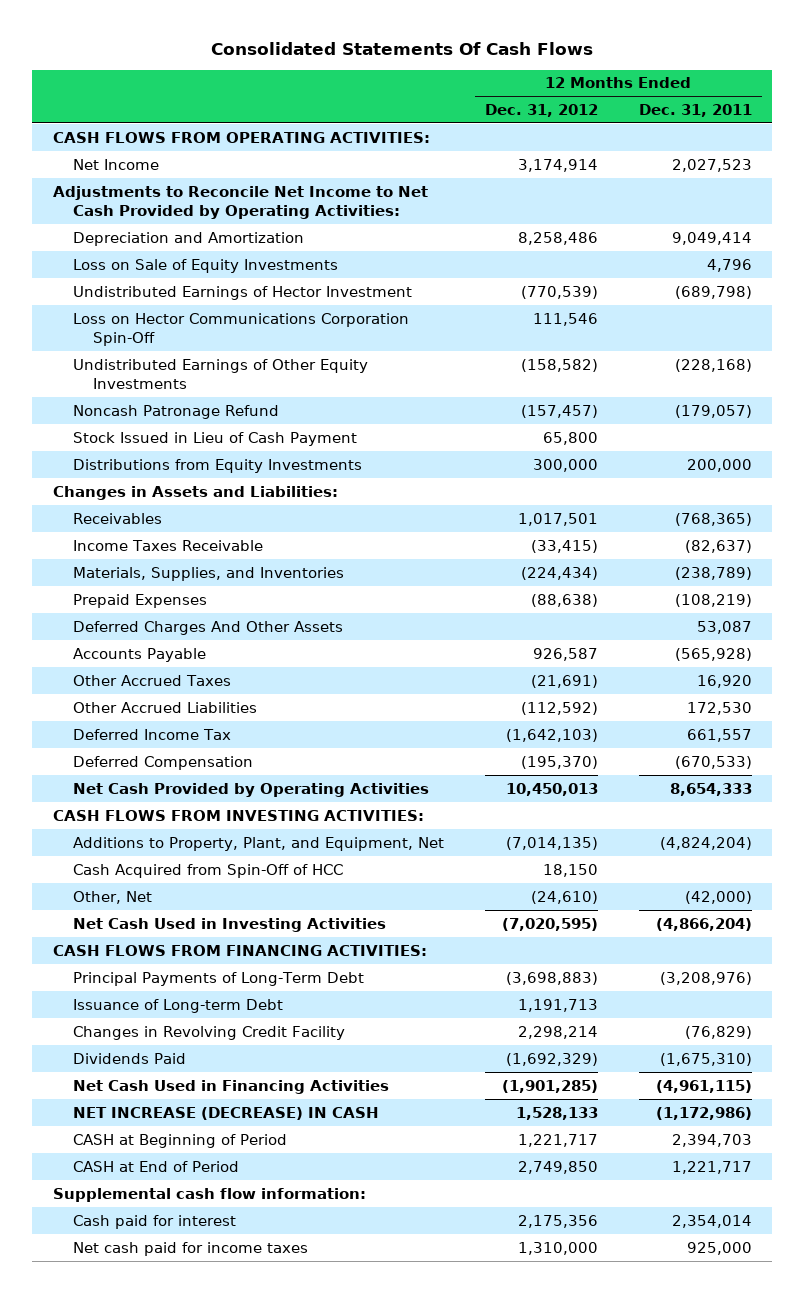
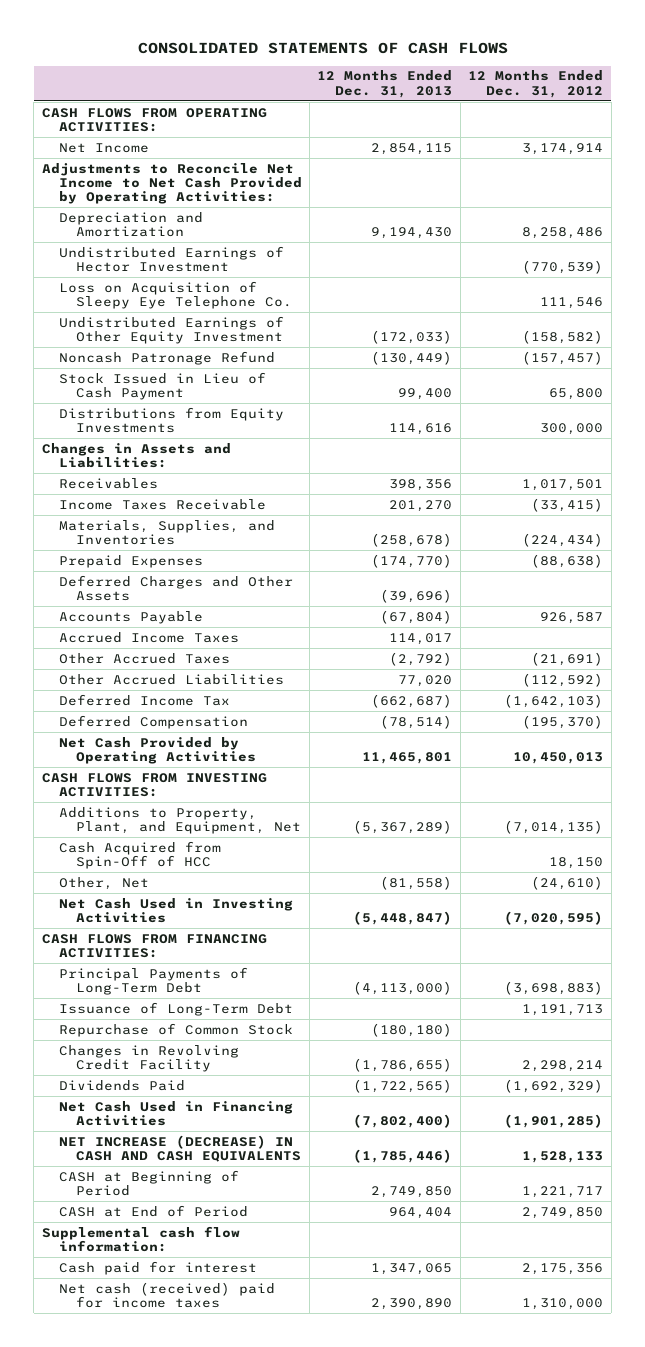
- Consolidated Statements Of Cash Flows
+ CONSOLIDATED STATEMENTS OF CASH FLOWS
- | 12 Months Ended Dec. 31, 2012 | 12 Months Ended Dec. 31, 2011
+ | 12 Months Ended Dec. 31, 2013 | 12 Months Ended Dec. 31, 2012
- Loss on Sale of Equity Investments | | 4,796
- Loss on Hector Communications Corporation Spin-Off | 111,546 |
- Undistributed Earnings of Other Equity Investments | (158,582) | (228,168)
+ Loss on Acquisition of Sleepy Eye Telephone Co. | | 111,546
+ Undistributed Earnings of Other Equity Investment | (172,033) | (158,582)
- Deferred Charges And Other Assets | | 53,087
+ Deferred Charges and Other Assets | (39,696) |
+ Accrued Income Taxes | 114,017 |
- Issuance of Long-term Debt | 1,191,713 |
+ Issuance of Long-Term Debt | | 1,191,713
+ Repurchase of Common Stock | (180,180) |
- NET INCREASE (DECREASE) IN CASH | 1,528,133 | (1,172,986)
+ NET INCREASE (DECREASE) IN CASH AND CASH EQUIVALENTS | (1,785,446) | 1,528,133
- Net cash paid for income taxes | 1,310,000 | 925,000
+ Net cash (received) paid for income taxes | 2,390,890 | 1,310,000

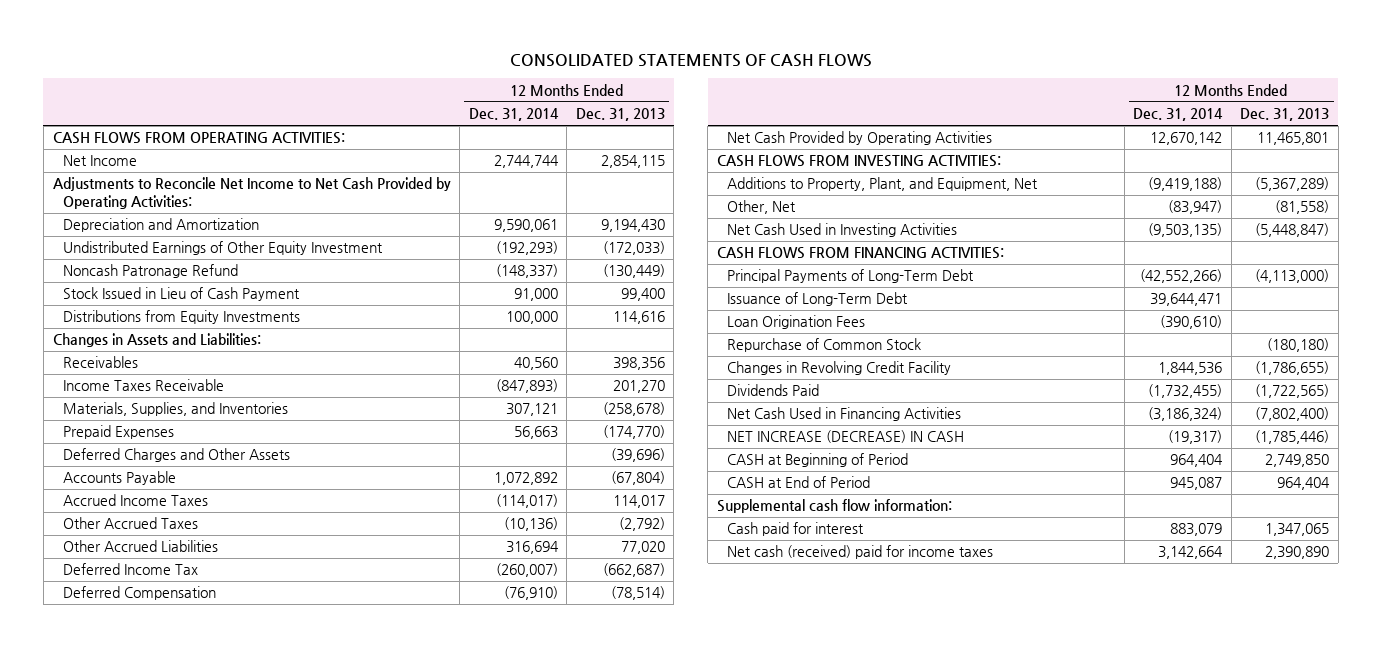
- | 12 Months Ended Dec. 31, 2013 | 12 Months Ended Dec. 31, 2012
+ | 12 Months Ended Dec. 31, 2014 | 12 Months Ended Dec. 31, 2013
- Undistributed Earnings of Hector Investment | | (770,539)
- Loss on Acquisition of Sleepy Eye Telephone Co. | | 111,546
- Cash Acquired from Spin-Off of HCC | | 18,150
+ Loan Origination Fees | (390,610) |
- NET INCREASE (DECREASE) IN CASH AND CASH EQUIVALENTS | (1,785,446) | 1,528,133
+ NET INCREASE (DECREASE) IN CASH | (19,317) | (1,785,446)

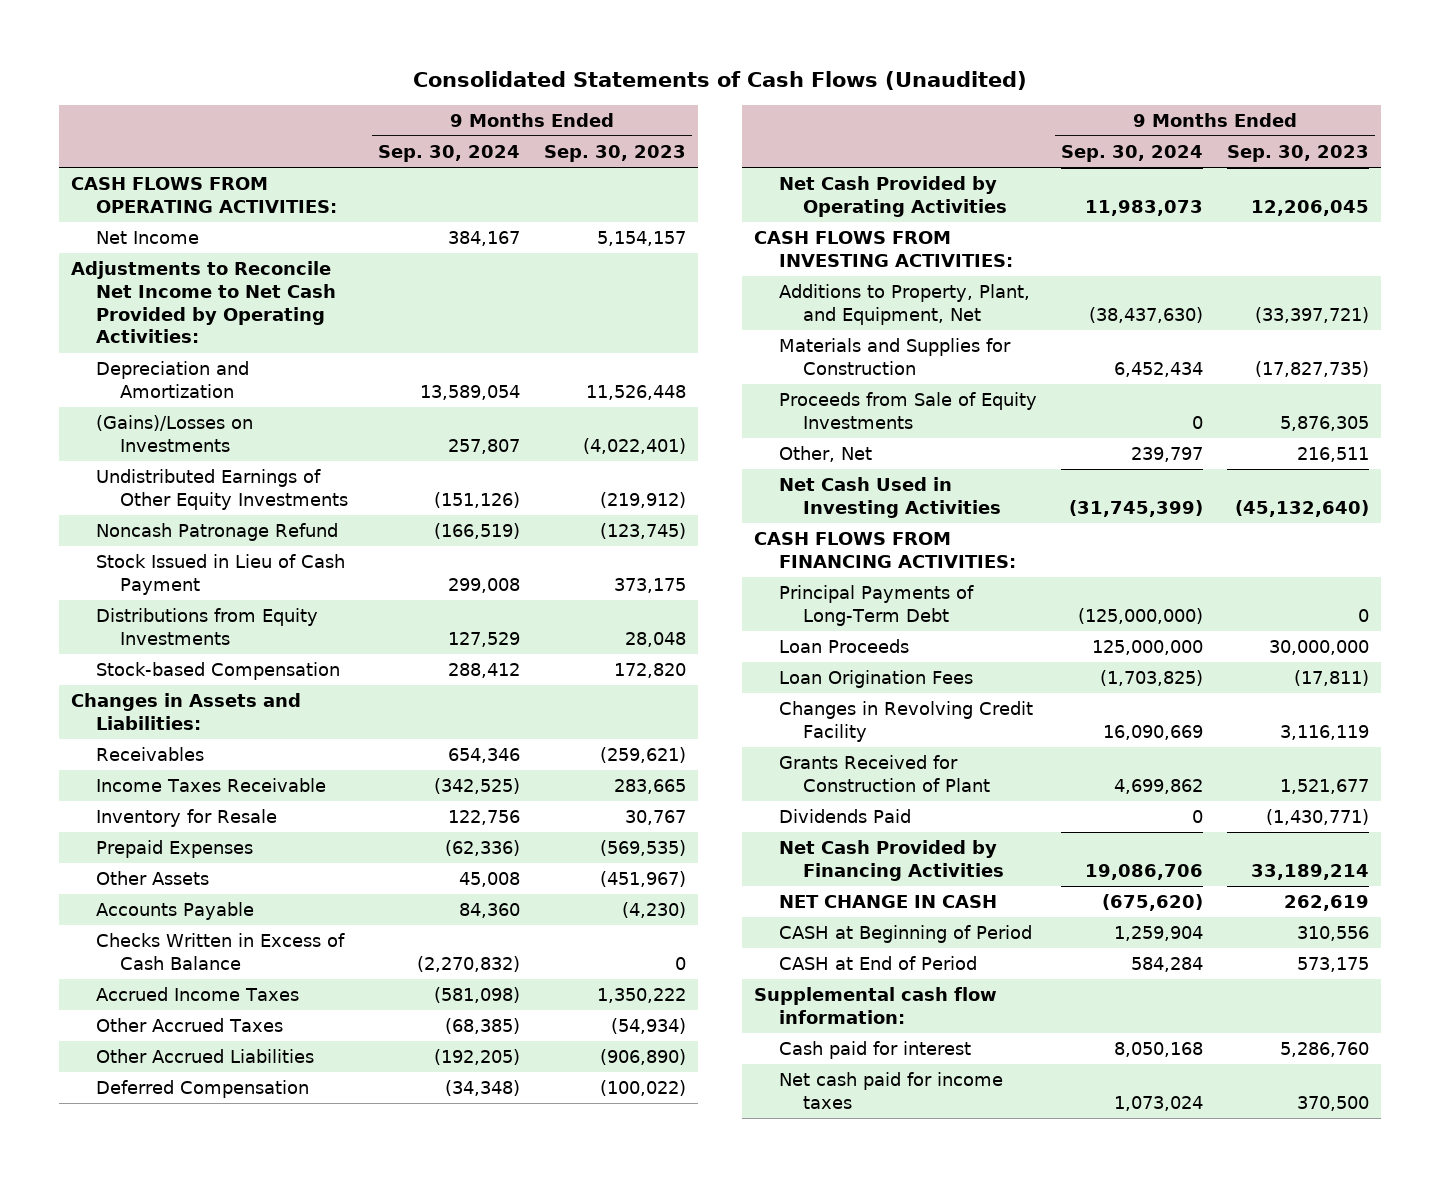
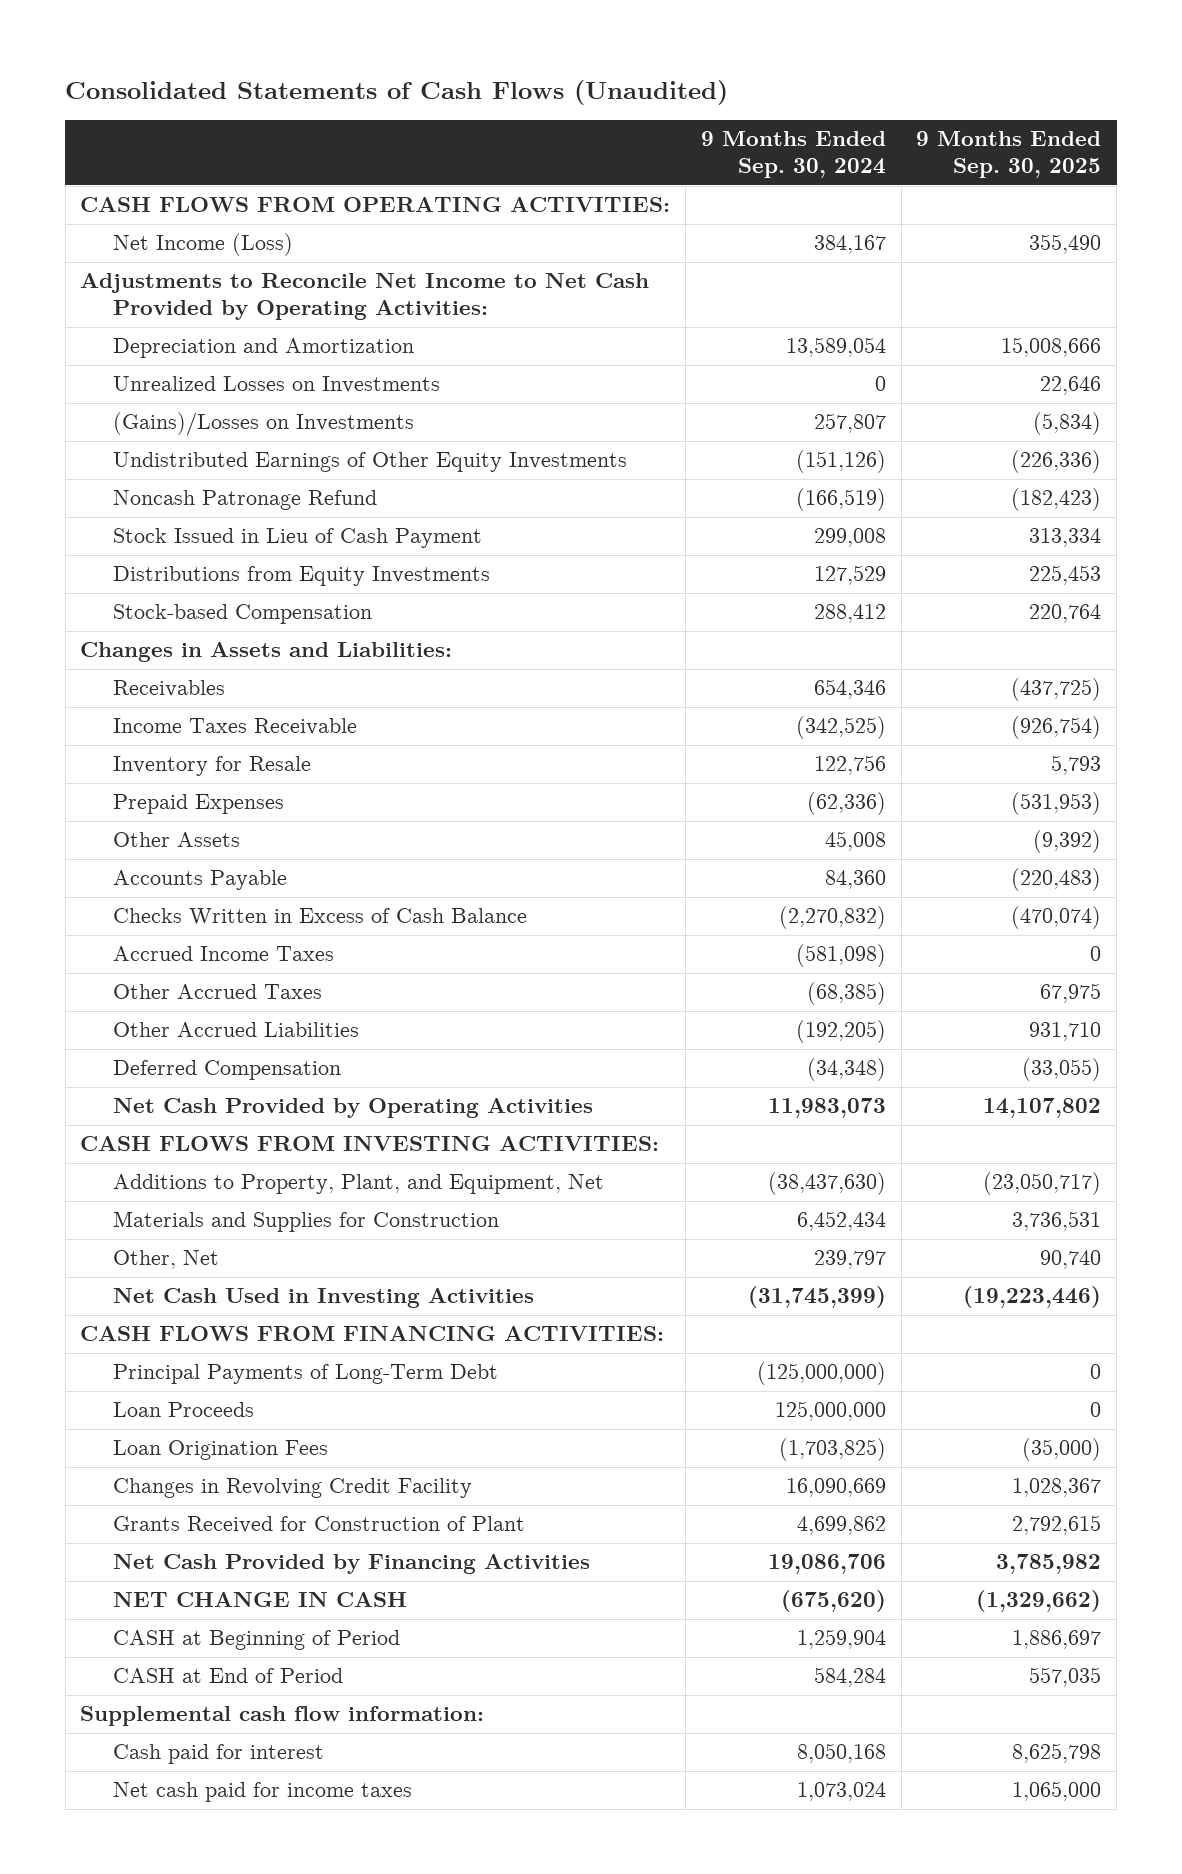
- | 9 Months Ended Sep. 30, 2024 | 9 Months Ended Sep. 30, 2023
+ | 9 Months Ended Sep. 30, 2024 | 9 Months Ended Sep. 30, 2025
- Net Income | 384,167 | 5,154,157
+ Net Income (Loss) | 384,167 | 355,490
+ Unrealized Losses on Investments | 0 | 22,646
- Proceeds from Sale of Equity Investments | 0 | 5,876,305
- Dividends Paid | 0 | (1,430,771)

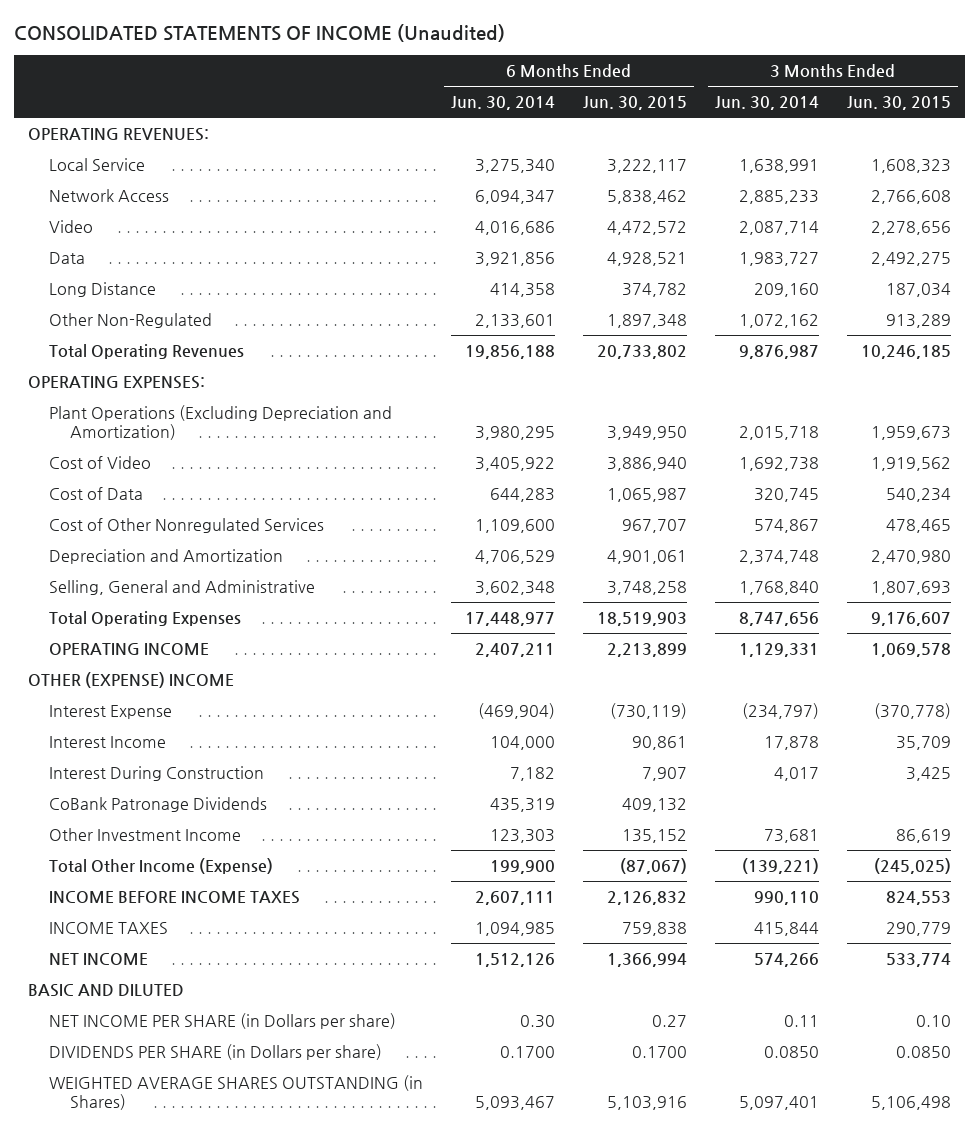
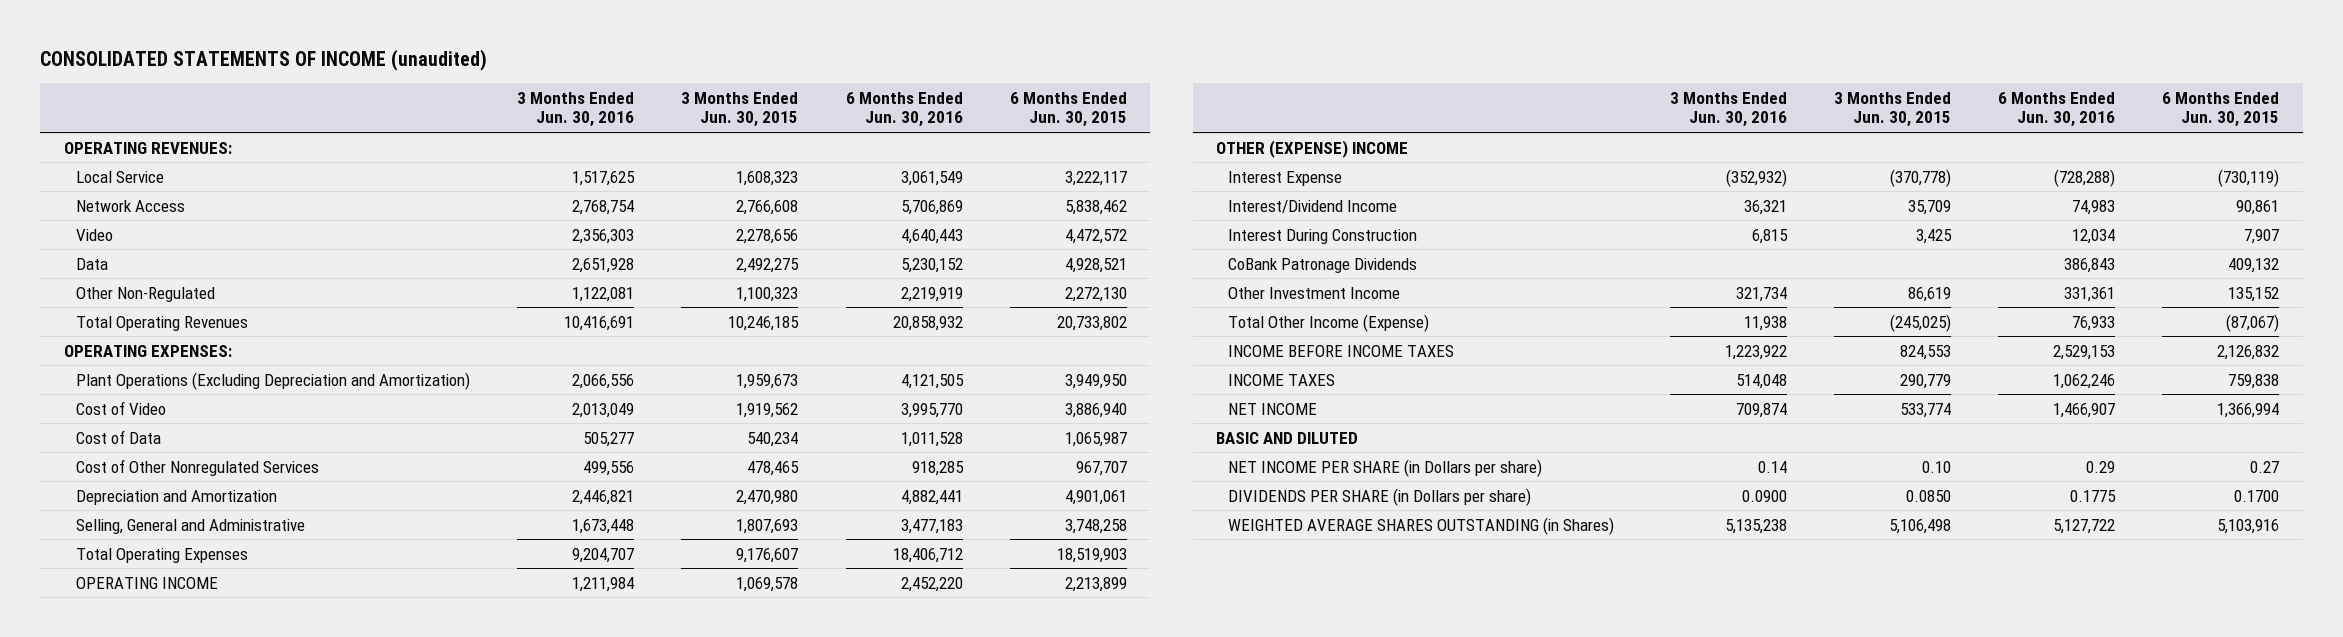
- CONSOLIDATED STATEMENTS OF INCOME (Unaudited)
+ CONSOLIDATED STATEMENTS OF INCOME (unaudited)
- | 6 Months Ended Jun. 30, 2014 | 6 Months Ended Jun. 30, 2015 | 3 Months Ended Jun. 30, 2014 | 3 Months Ended Jun. 30, 2015
+ | 3 Months Ended Jun. 30, 2016 | 3 Months Ended Jun. 30, 2015 | 6 Months Ended Jun. 30, 2016 | 6 Months Ended Jun. 30, 2015
- Long Distance | 414,358 | 374,782 | 209,160 | 187,034
- Other Non-Regulated | 2,133,601 | 1,897,348 | 1,072,162 | 913,289
+ Other Non-Regulated | 1,122,081 | 1,100,323 | 2,219,919 | 2,272,130
- Interest Income | 104,000 | 90,861 | 17,878 | 35,709
+ Interest/Dividend Income | 36,321 | 35,709 | 74,983 | 90,861

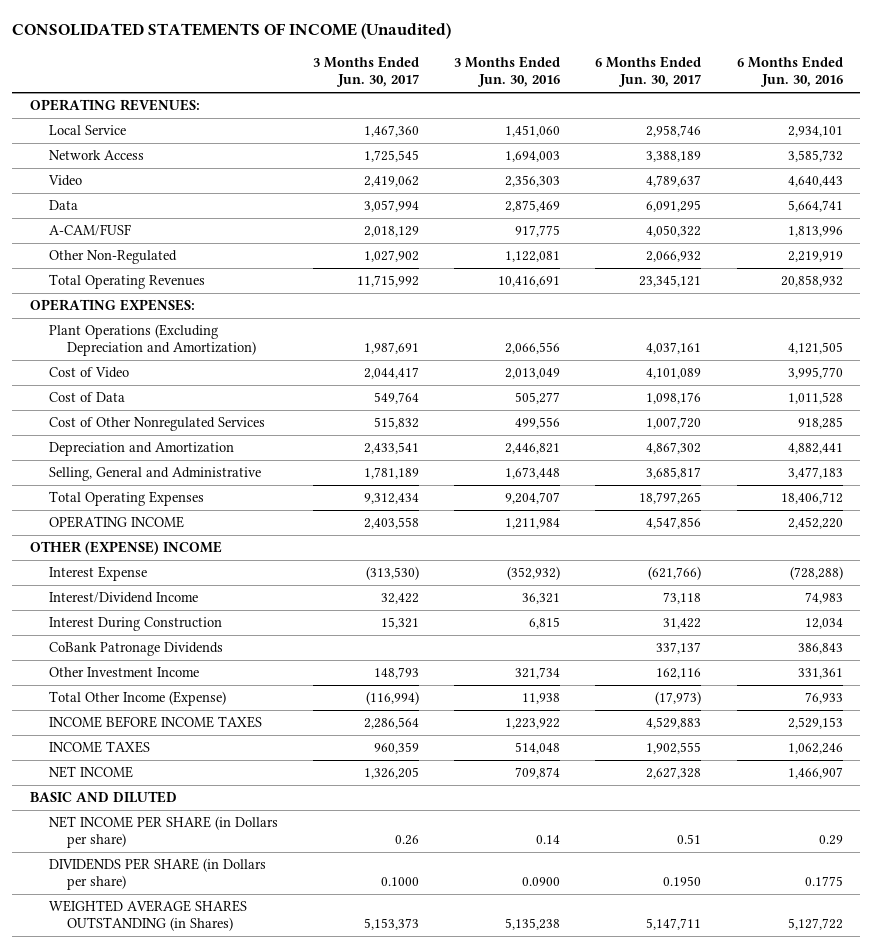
- CONSOLIDATED STATEMENTS OF INCOME (unaudited)
+ CONSOLIDATED STATEMENTS OF INCOME (Unaudited)
- | 3 Months Ended Jun. 30, 2016 | 3 Months Ended Jun. 30, 2015 | 6 Months Ended Jun. 30, 2016 | 6 Months Ended Jun. 30, 2015
+ | 3 Months Ended Jun. 30, 2017 | 3 Months Ended Jun. 30, 2016 | 6 Months Ended Jun. 30, 2017 | 6 Months Ended Jun. 30, 2016
- Local Service | 1,517,625 | 1,608,323 | 3,061,549 | 3,222,117
- Network Access | 2,768,754 | 2,766,608 | 5,706,869 | 5,838,462
+ Local Service | 1,467,360 | 1,451,060 | 2,958,746 | 2,934,101
+ Network Access | 1,725,545 | 1,694,003 | 3,388,189 | 3,585,732
- Data | 2,651,928 | 2,492,275 | 5,230,152 | 4,928,521
+ Data | 3,057,994 | 2,875,469 | 6,091,295 | 5,664,741
+ A-CAM/FUSF | 2,018,129 | 917,775 | 4,050,322 | 1,813,996

